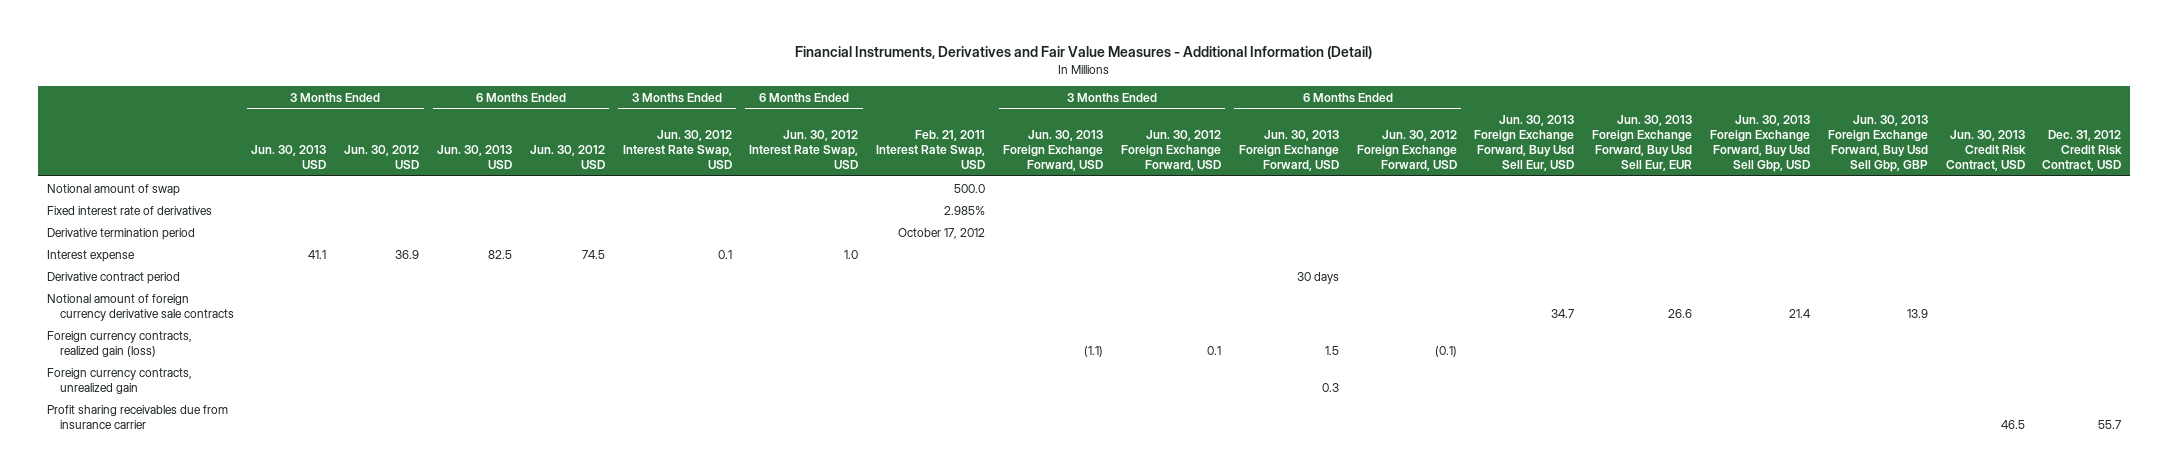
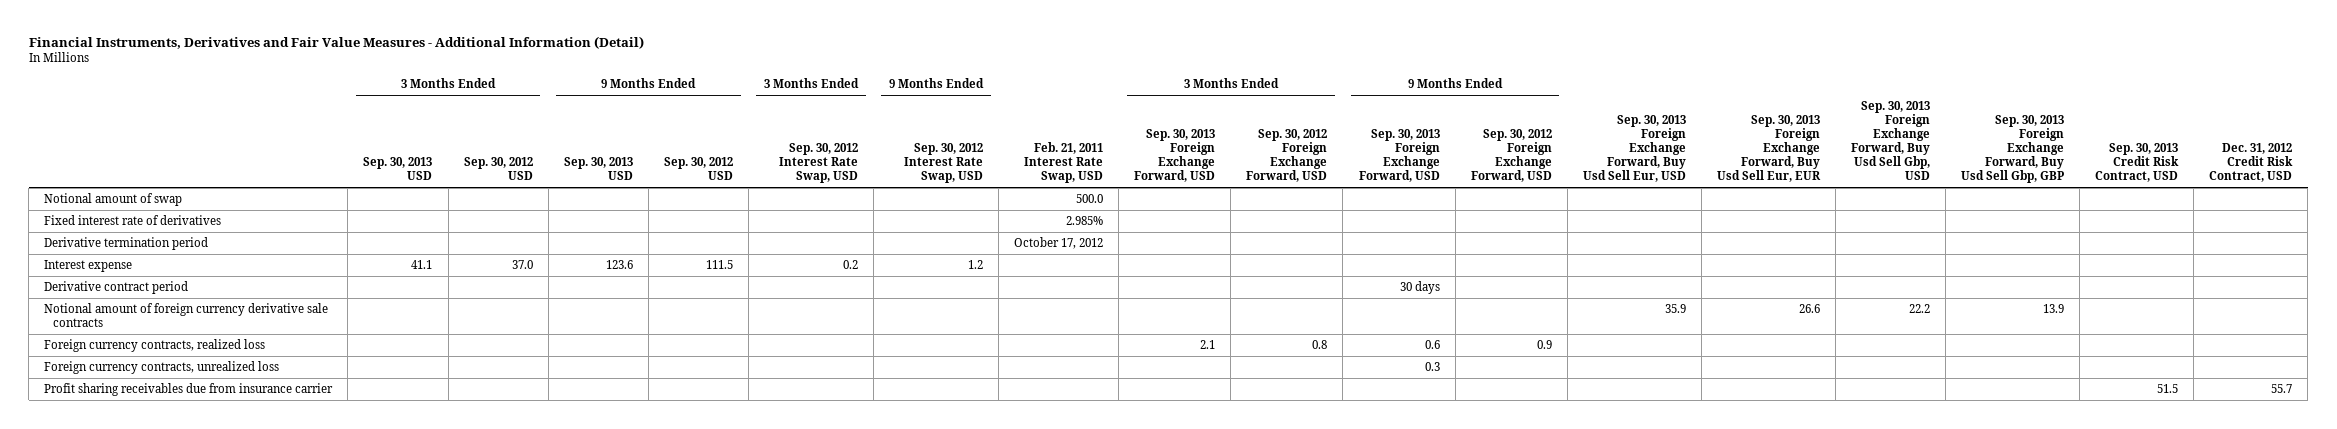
- | 3 Months Ended Jun. 30, 2013 USD | 3 Months Ended Jun. 30, 2012 USD | 6 Months Ended Jun. 30, 2013 USD | 6 Months Ended Jun. 30, 2012 USD | 3 Months Ended Jun. 30, 2012 Interest Rate Swap, USD | 6 Months Ended Jun. 30, 2012 Interest Rate Swap, USD | Feb. 21, 2011 Interest Rate Swap, USD | 3 Months Ended Jun. 30, 2013 Foreign Exchange Forward, USD | 3 Months Ended Jun. 30, 2012 Foreign Exchange Forward, USD | 6 Months Ended Jun. 30, 2013 Foreign Exchange Forward, USD | 6 Months Ended Jun. 30, 2012 Foreign Exchange Forward, USD | Jun. 30, 2013 Foreign Exchange Forward, Buy Usd Sell Eur, USD | Jun. 30, 2013 Foreign Exchange Forward, Buy Usd Sell Eur, EUR | Jun. 30, 2013 Foreign Exchange Forward, Buy Usd Sell Gbp, USD | Jun. 30, 2013 Foreign Exchange Forward, Buy Usd Sell Gbp, GBP | Jun. 30, 2013 Credit Risk Contract, USD | Dec. 31, 2012 Credit Risk Contract, USD
+ | 3 Months Ended Sep. 30, 2013 USD | 3 Months Ended Sep. 30, 2012 USD | 9 Months Ended Sep. 30, 2013 USD | 9 Months Ended Sep. 30, 2012 USD | 3 Months Ended Sep. 30, 2012 Interest Rate Swap, USD | 9 Months Ended Sep. 30, 2012 Interest Rate Swap, USD | Feb. 21, 2011 Interest Rate Swap, USD | 3 Months Ended Sep. 30, 2013 Foreign Exchange Forward, USD | 3 Months Ended Sep. 30, 2012 Foreign Exchange Forward, USD | 9 Months Ended Sep. 30, 2013 Foreign Exchange Forward, USD | 9 Months Ended Sep. 30, 2012 Foreign Exchange Forward, USD | Sep. 30, 2013 Foreign Exchange Forward, Buy Usd Sell Eur, USD | Sep. 30, 2013 Foreign Exchange Forward, Buy Usd Sell Eur, EUR | Sep. 30, 2013 Foreign Exchange Forward, Buy Usd Sell Gbp, USD | Sep. 30, 2013 Foreign Exchange Forward, Buy Usd Sell Gbp, GBP | Sep. 30, 2013 Credit Risk Contract, USD | Dec. 31, 2012 Credit Risk Contract, USD
- Foreign currency contracts, realized gain (loss) | | | | | | | | (1.1) | 0.1 | 1.5 | (0.1) | | | | | |
- Foreign currency contracts, unrealized gain | | | | | | | | | | 0.3 | | | | | | |
+ Foreign currency contracts, realized loss | | | | | | | | 2.1 | 0.8 | 0.6 | 0.9 | | | | | |
+ Foreign currency contracts, unrealized loss | | | | | | | | | | 0.3 | | | | | | |

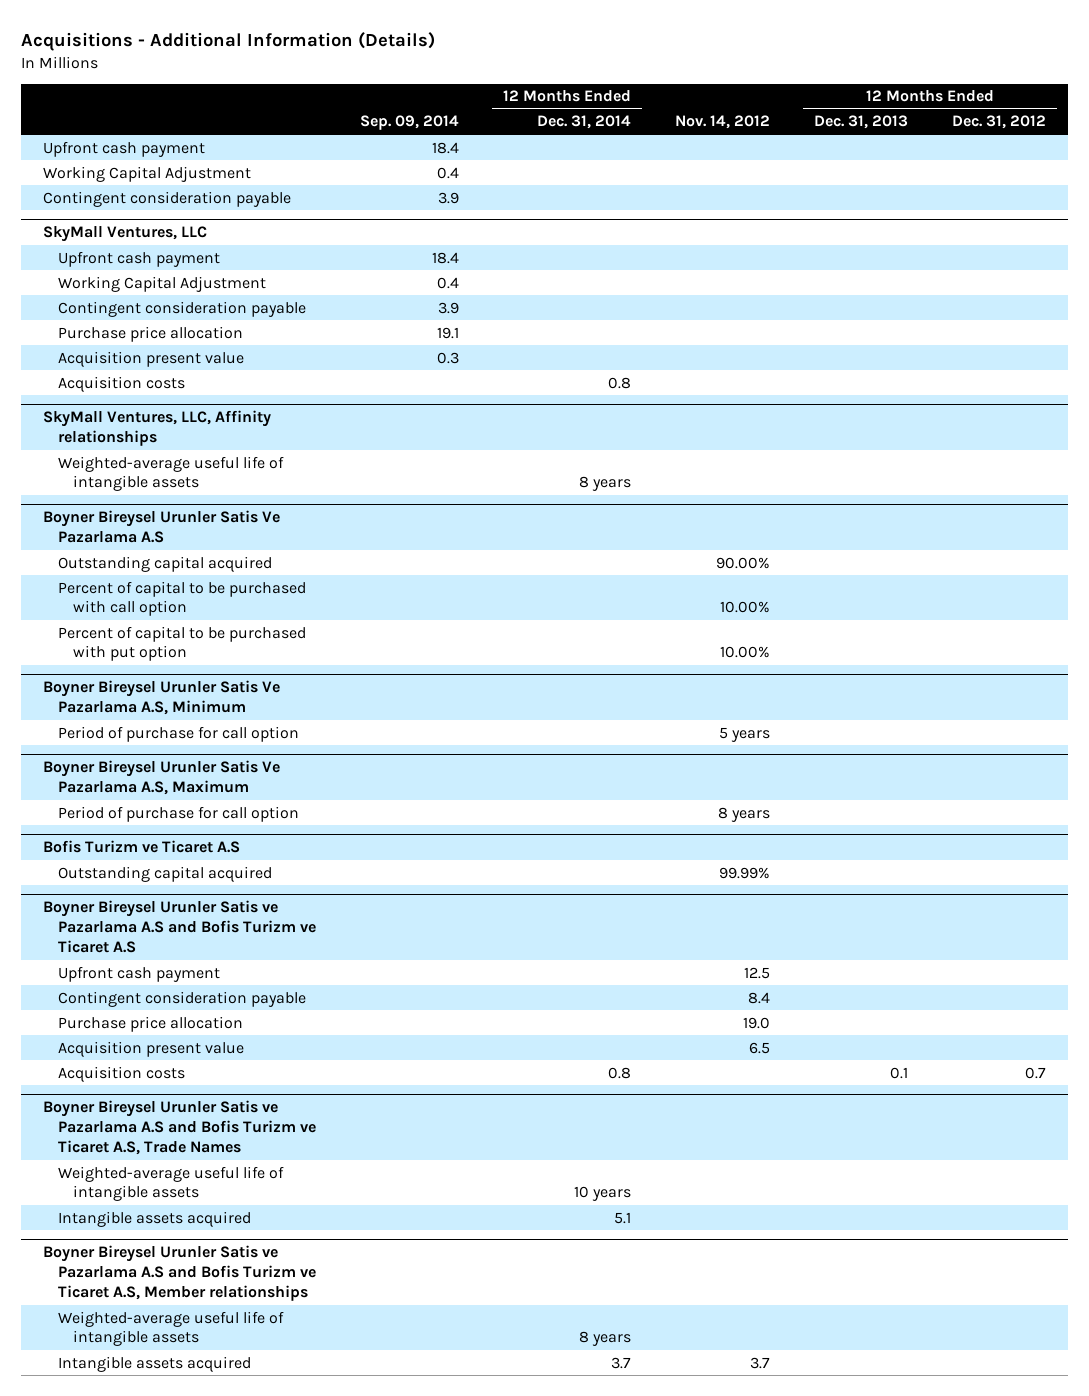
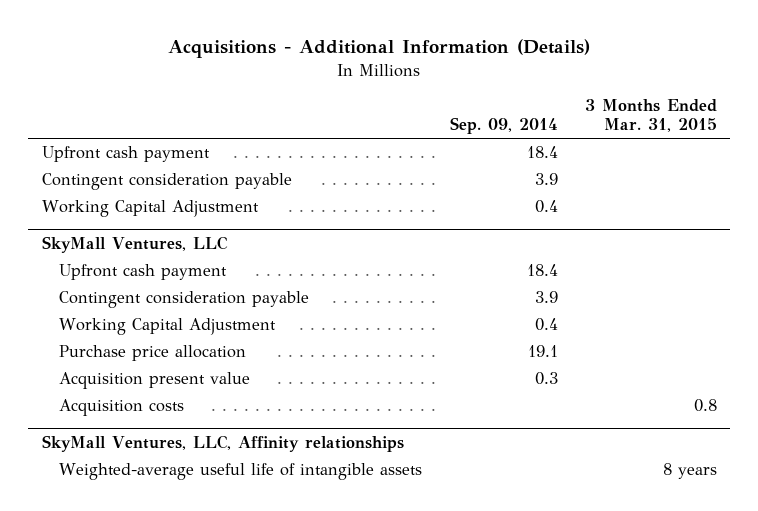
- | Sep. 09, 2014 | 12 Months Ended Dec. 31, 2014 | Nov. 14, 2012 | 12 Months Ended Dec. 31, 2013 | 12 Months Ended Dec. 31, 2012
+ | Sep. 09, 2014 | 3 Months Ended Mar. 31, 2015
moved down: Working Capital Adjustment | 0.4 |
@ SkyMall Ventures, LLC
moved down: Working Capital Adjustment | 0.4 |
- Boyner Bireysel Urunler Satis Ve Pazarlama A.S
- Outstanding capital acquired | | | 90.00% | |
- Percent of capital to be purchased with call option | | | 10.00% | |
- Percent of capital to be purchased with put option | | | 10.00% | |
- Boyner Bireysel Urunler Satis Ve Pazarlama A.S, Minimum
- Period of purchase for call option | | | 5 years | |
- Boyner Bireysel Urunler Satis Ve Pazarlama A.S, Maximum
- Period of purchase for call option | | | 8 years | |
- Bofis Turizm ve Ticaret A.S
- Outstanding capital acquired | | | 99.99% | |
- Boyner Bireysel Urunler Satis ve Pazarlama A.S and Bofis Turizm ve Ticaret A.S
- Upfront cash payment | | | 12.5 | |
- Contingent consideration payable | | | 8.4 | |
- Purchase price allocation | | | 19.0 | |
- Acquisition present value | | | 6.5 | |
- Acquisition costs | | 0.8 | | 0.1 | 0.7
- Boyner Bireysel Urunler Satis ve Pazarlama A.S and Bofis Turizm ve Ticaret A.S, Trade Names
- Weighted-average useful life of intangible assets | | 10 years | | |
- Intangible assets acquired | | 5.1 | | |
- Boyner Bireysel Urunler Satis ve Pazarlama A.S and Bofis Turizm ve Ticaret A.S, Member relationships
- Weighted-average useful life of intangible assets | | 8 years | | |
- Intangible assets acquired | | 3.7 | 3.7 | |

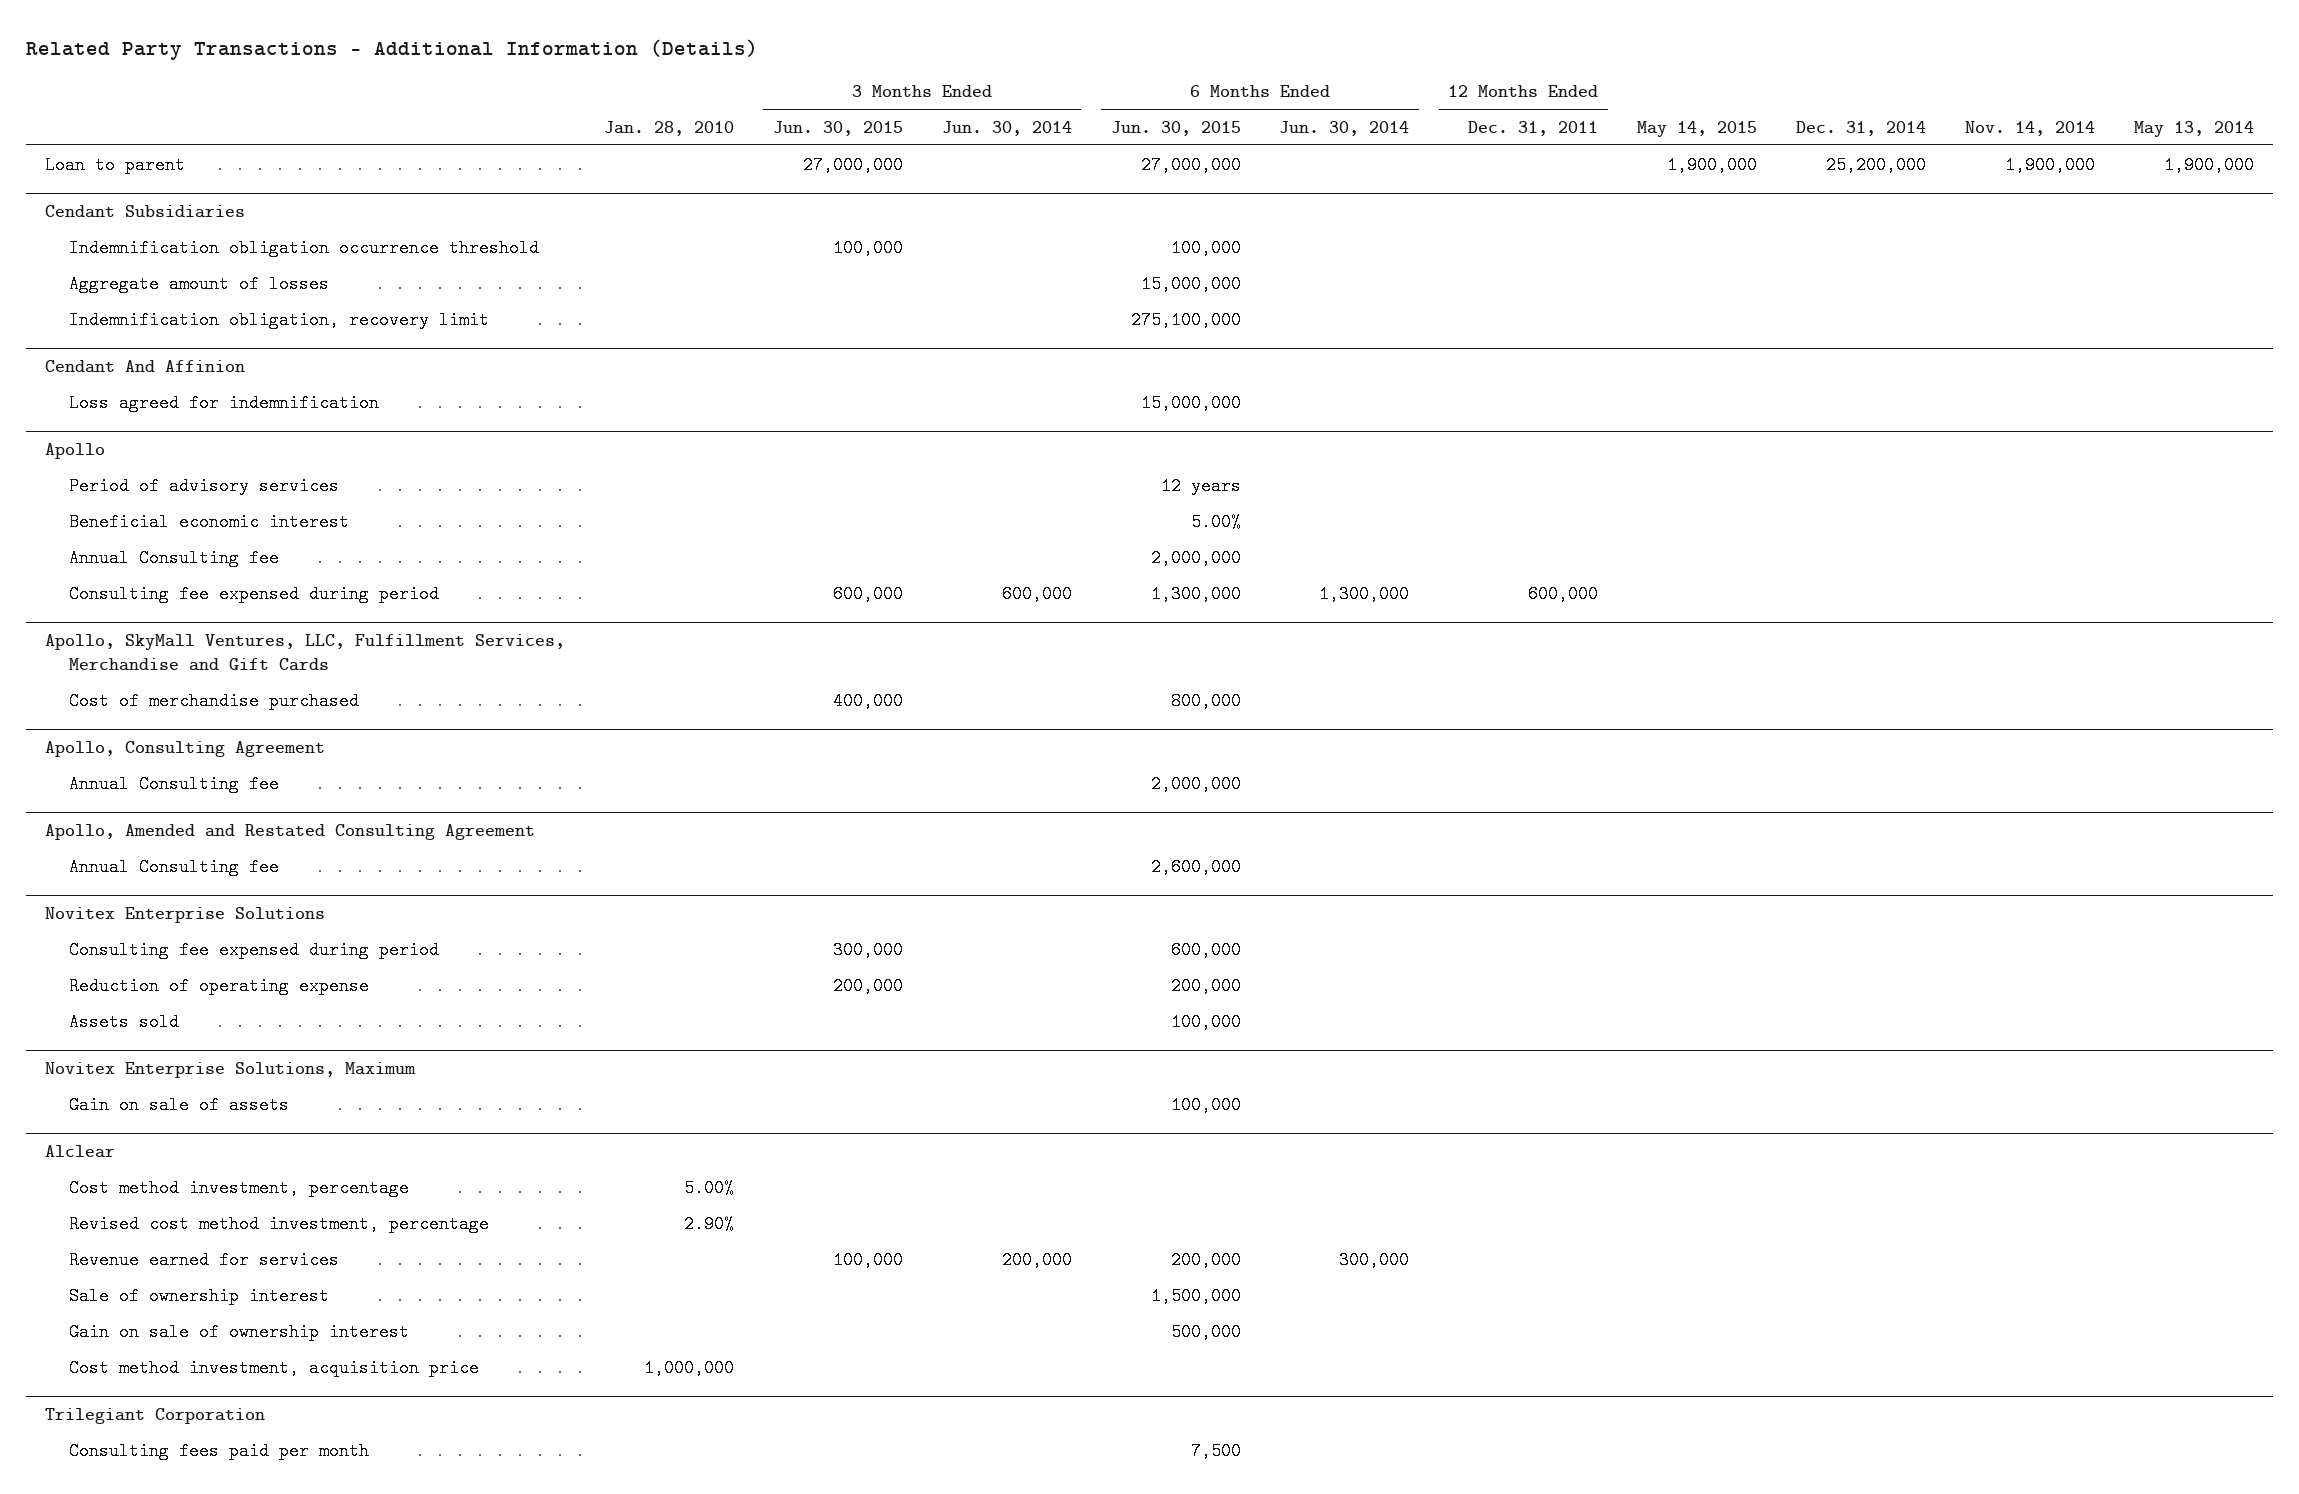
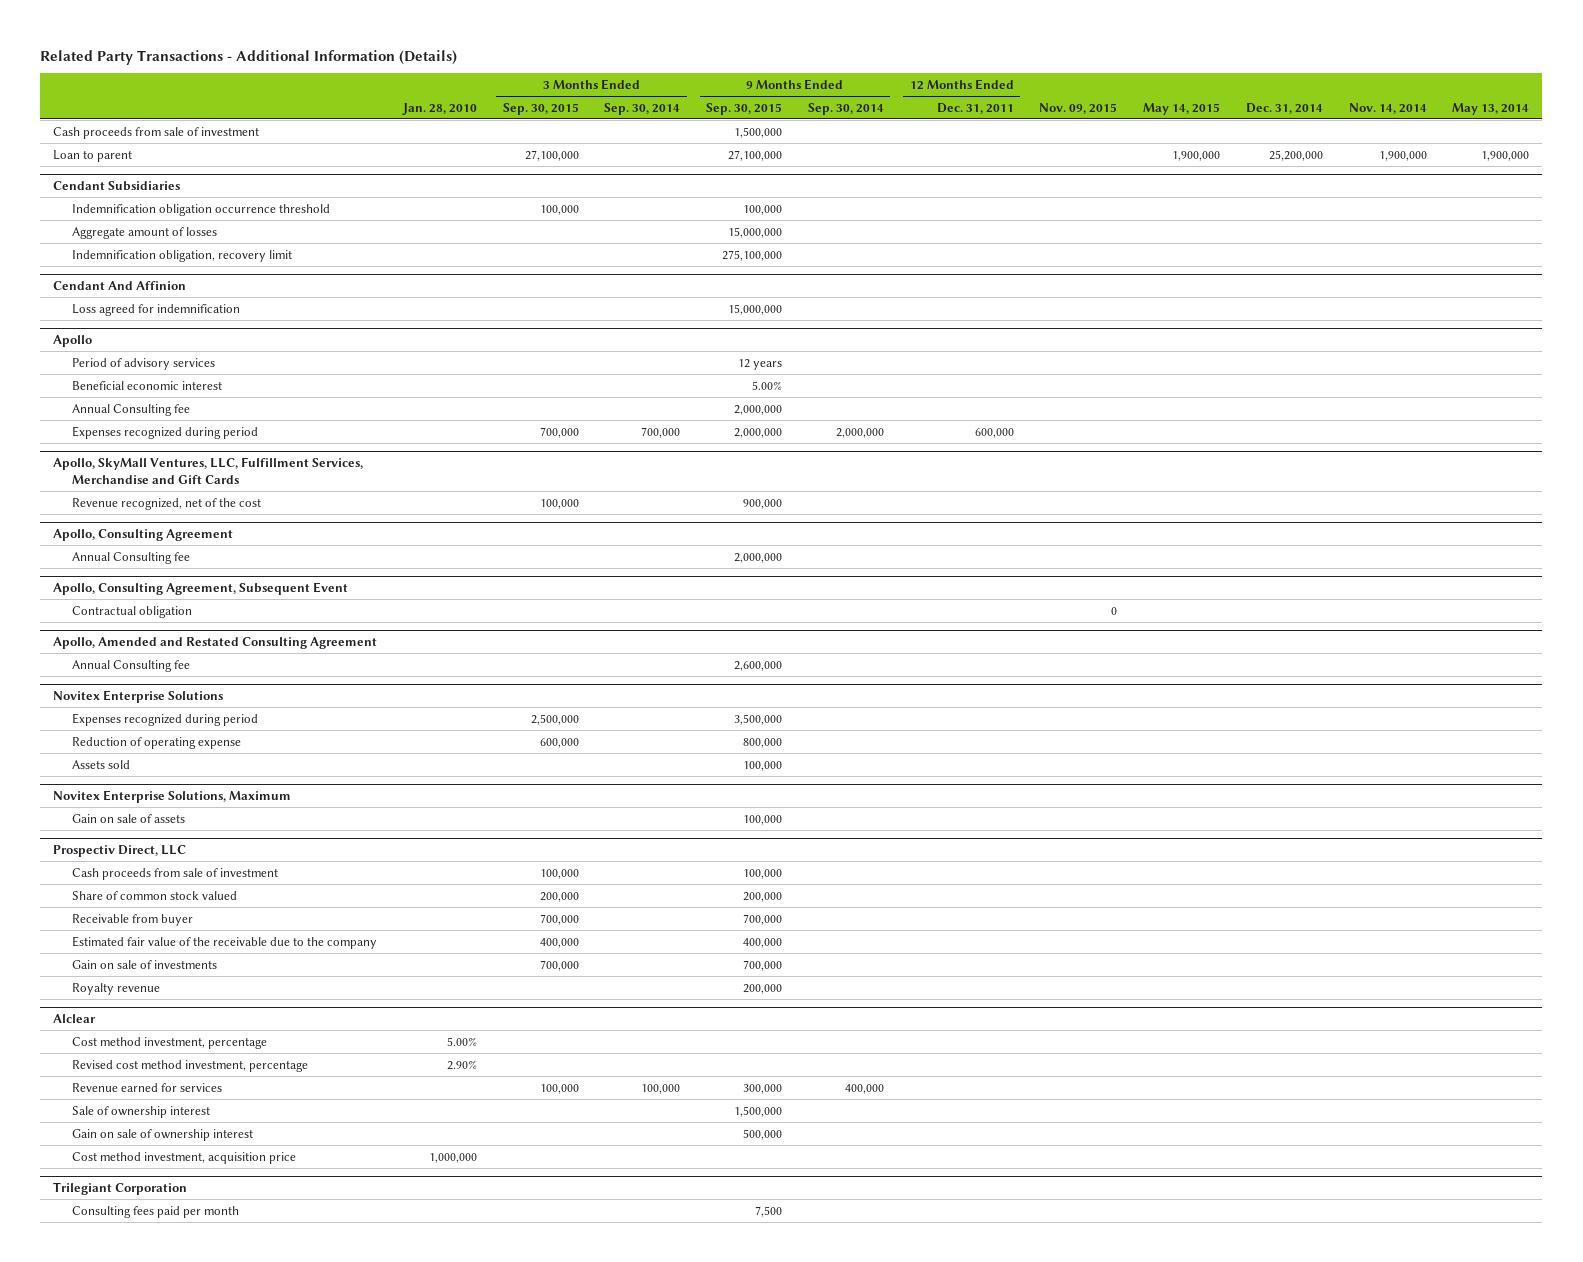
- | Jan. 28, 2010 | 3 Months Ended Jun. 30, 2015 | 3 Months Ended Jun. 30, 2014 | 6 Months Ended Jun. 30, 2015 | 6 Months Ended Jun. 30, 2014 | 12 Months Ended Dec. 31, 2011 | May 14, 2015 | Dec. 31, 2014 | Nov. 14, 2014 | May 13, 2014
+ | Jan. 28, 2010 | 3 Months Ended Sep. 30, 2015 | 3 Months Ended Sep. 30, 2014 | 9 Months Ended Sep. 30, 2015 | 9 Months Ended Sep. 30, 2014 | 12 Months Ended Dec. 31, 2011 | Nov. 09, 2015 | May 14, 2015 | Dec. 31, 2014 | Nov. 14, 2014 | May 13, 2014
+ Cash proceeds from sale of investment | | | | 1,500,000 | | | | | | |
@ Apollo
- Consulting fee expensed during period | | 600,000 | 600,000 | 1,300,000 | 1,300,000 | 600,000 | | | |
+ Expenses recognized during period | | 700,000 | 700,000 | 2,000,000 | 2,000,000 | 600,000 | | | | |
@ Apollo, SkyMall Ventures, LLC, Fulfillment Services, Merchandise and Gift Cards
- Cost of merchandise purchased | | 400,000 | | 800,000 | | | | | |
+ Revenue recognized, net of the cost | | 100,000 | | 900,000 | | | | | | |
+ Apollo, Consulting Agreement, Subsequent Event
+ Contractual obligation | | | | | | | 0 | | | |
@ Novitex Enterprise Solutions
- Consulting fee expensed during period | | 300,000 | | 600,000 | | | | | |
+ Expenses recognized during period | | 2,500,000 | | 3,500,000 | | | | | | |
+ Prospectiv Direct, LLC
+ Cash proceeds from sale of investment | | 100,000 | | 100,000 | | | | | | |
+ Share of common stock valued | | 200,000 | | 200,000 | | | | | | |
+ Receivable from buyer | | 700,000 | | 700,000 | | | | | | |
+ Estimated fair value of the receivable due to the company | | 400,000 | | 400,000 | | | | | | |
+ Gain on sale of investments | | 700,000 | | 700,000 | | | | | | |
+ Royalty revenue | | | | 200,000 | | | | | | |

